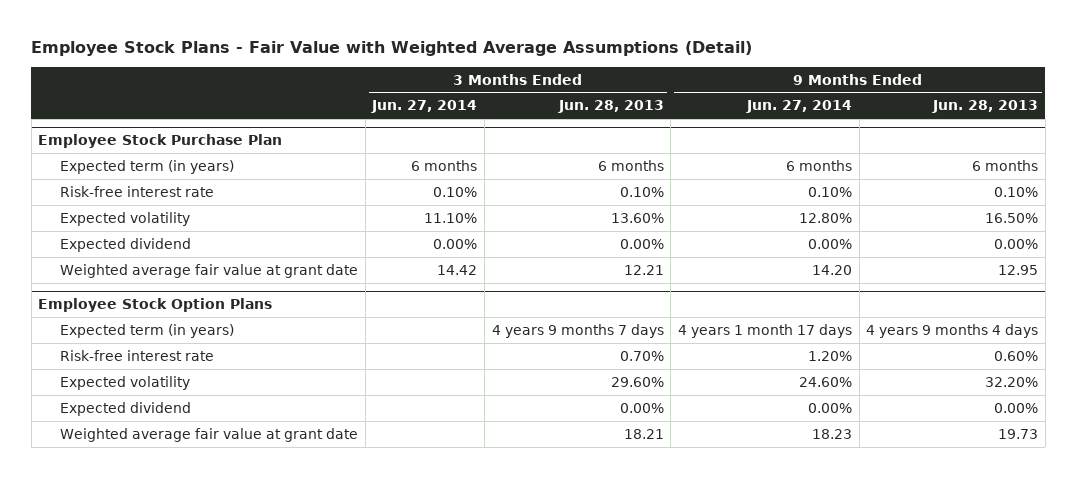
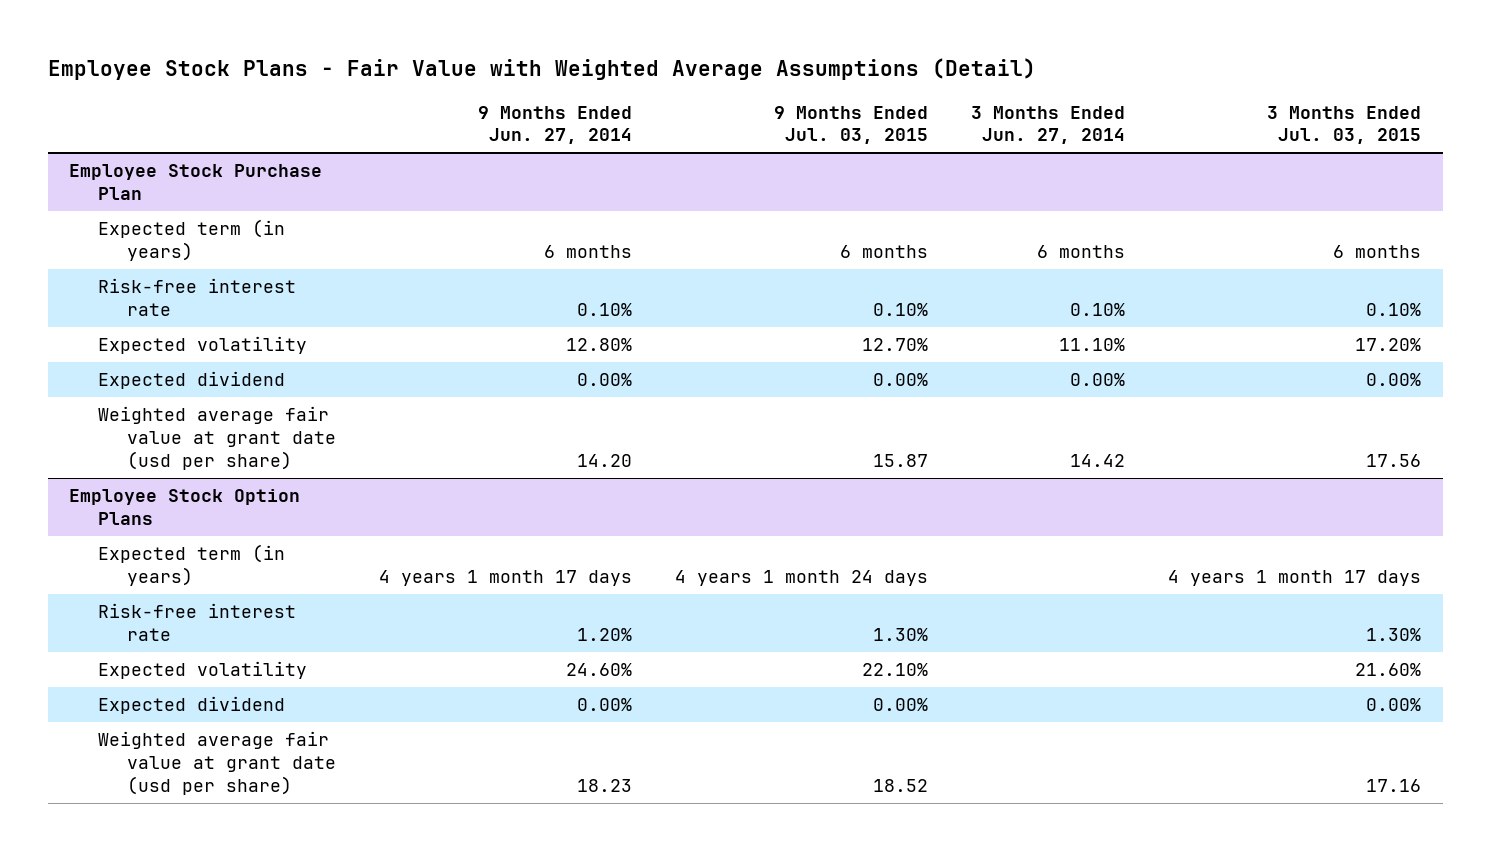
- | 3 Months Ended Jun. 27, 2014 | 3 Months Ended Jun. 28, 2013 | 9 Months Ended Jun. 27, 2014 | 9 Months Ended Jun. 28, 2013
+ | 9 Months Ended Jun. 27, 2014 | 9 Months Ended Jul. 03, 2015 | 3 Months Ended Jun. 27, 2014 | 3 Months Ended Jul. 03, 2015
@ Employee Stock Purchase Plan
- Weighted average fair value at grant date | 14.42 | 12.21 | 14.20 | 12.95
+ Weighted average fair value at grant date (usd per share) | 14.20 | 15.87 | 14.42 | 17.56
@ Employee Stock Option Plans
- Weighted average fair value at grant date | | 18.21 | 18.23 | 19.73
+ Weighted average fair value at grant date (usd per share) | 18.23 | 18.52 | | 17.16

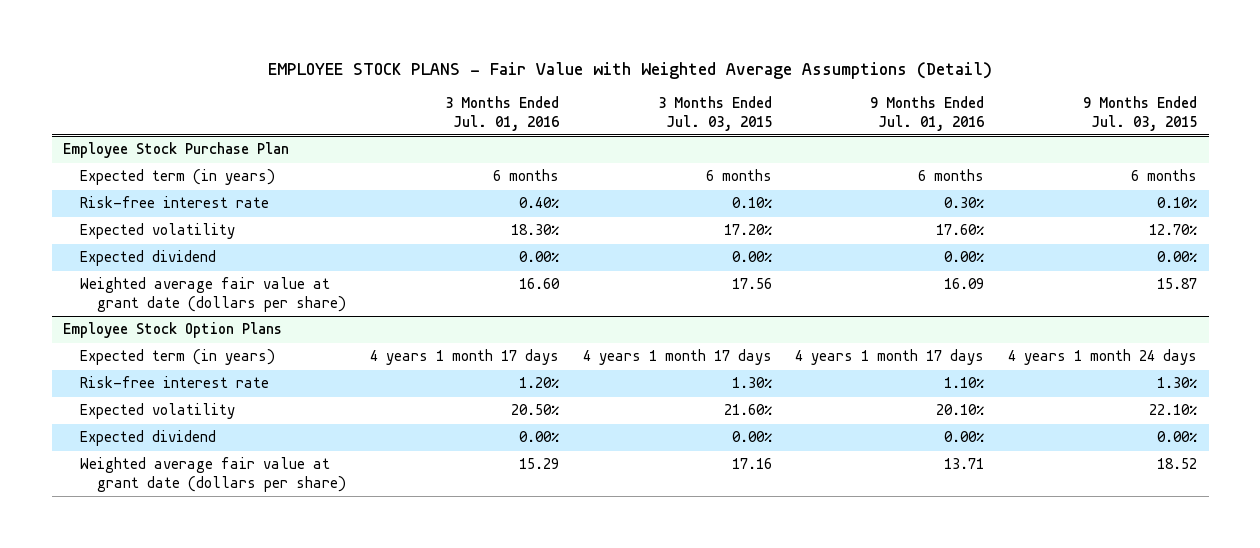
- Employee Stock Plans - Fair Value with Weighted Average Assumptions (Detail)
+ EMPLOYEE STOCK PLANS - Fair Value with Weighted Average Assumptions (Detail)
- | 9 Months Ended Jun. 27, 2014 | 9 Months Ended Jul. 03, 2015 | 3 Months Ended Jun. 27, 2014 | 3 Months Ended Jul. 03, 2015
+ | 3 Months Ended Jul. 01, 2016 | 3 Months Ended Jul. 03, 2015 | 9 Months Ended Jul. 01, 2016 | 9 Months Ended Jul. 03, 2015
@ Employee Stock Purchase Plan
- Weighted average fair value at grant date (usd per share) | 14.20 | 15.87 | 14.42 | 17.56
+ Weighted average fair value at grant date (dollars per share) | 16.60 | 17.56 | 16.09 | 15.87
@ Employee Stock Option Plans
- Weighted average fair value at grant date (usd per share) | 18.23 | 18.52 | | 17.16
+ Weighted average fair value at grant date (dollars per share) | 15.29 | 17.16 | 13.71 | 18.52

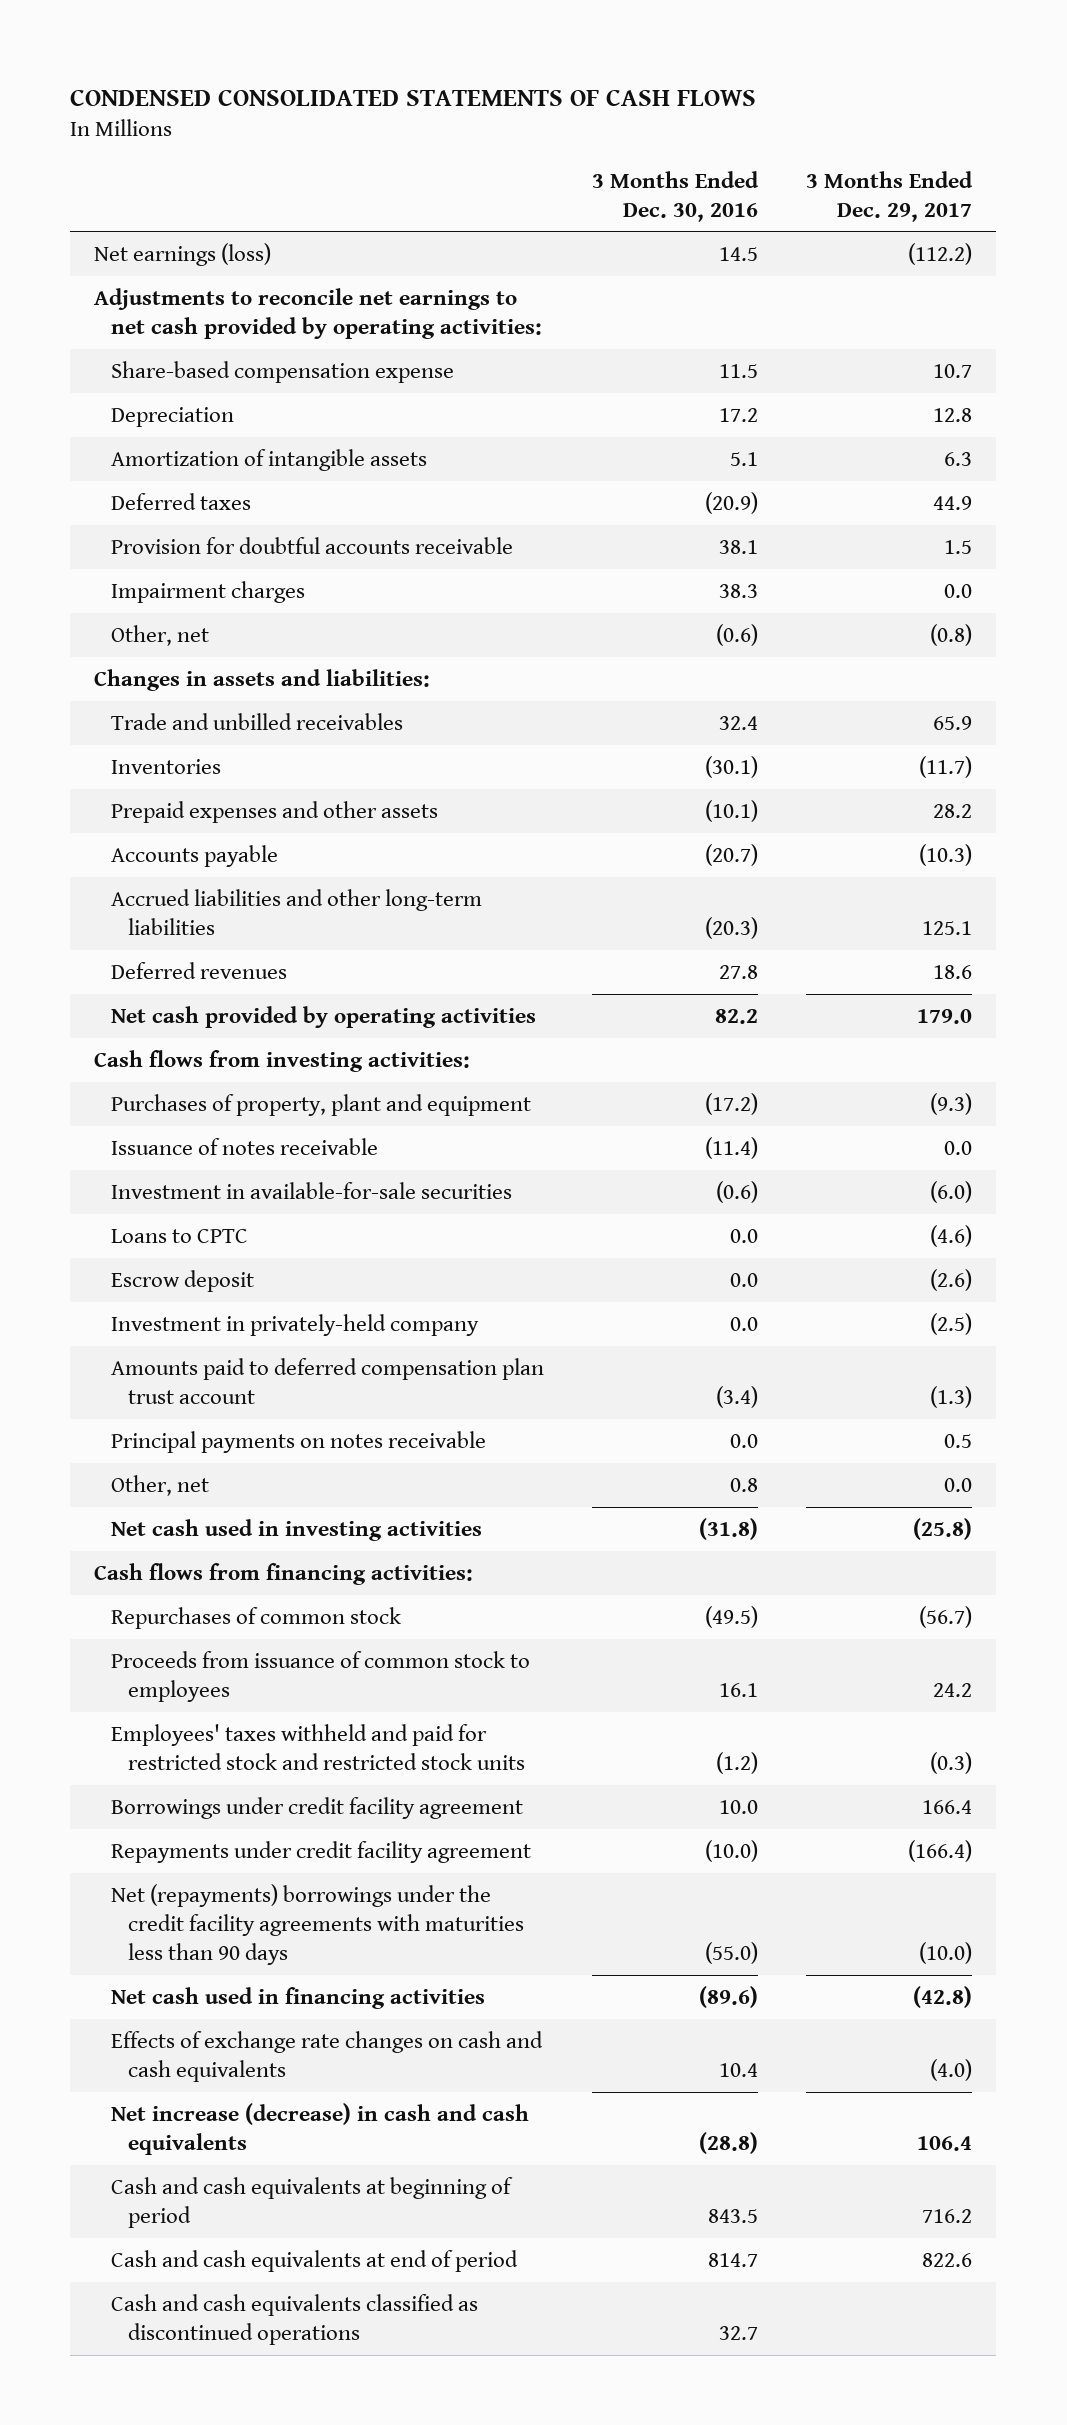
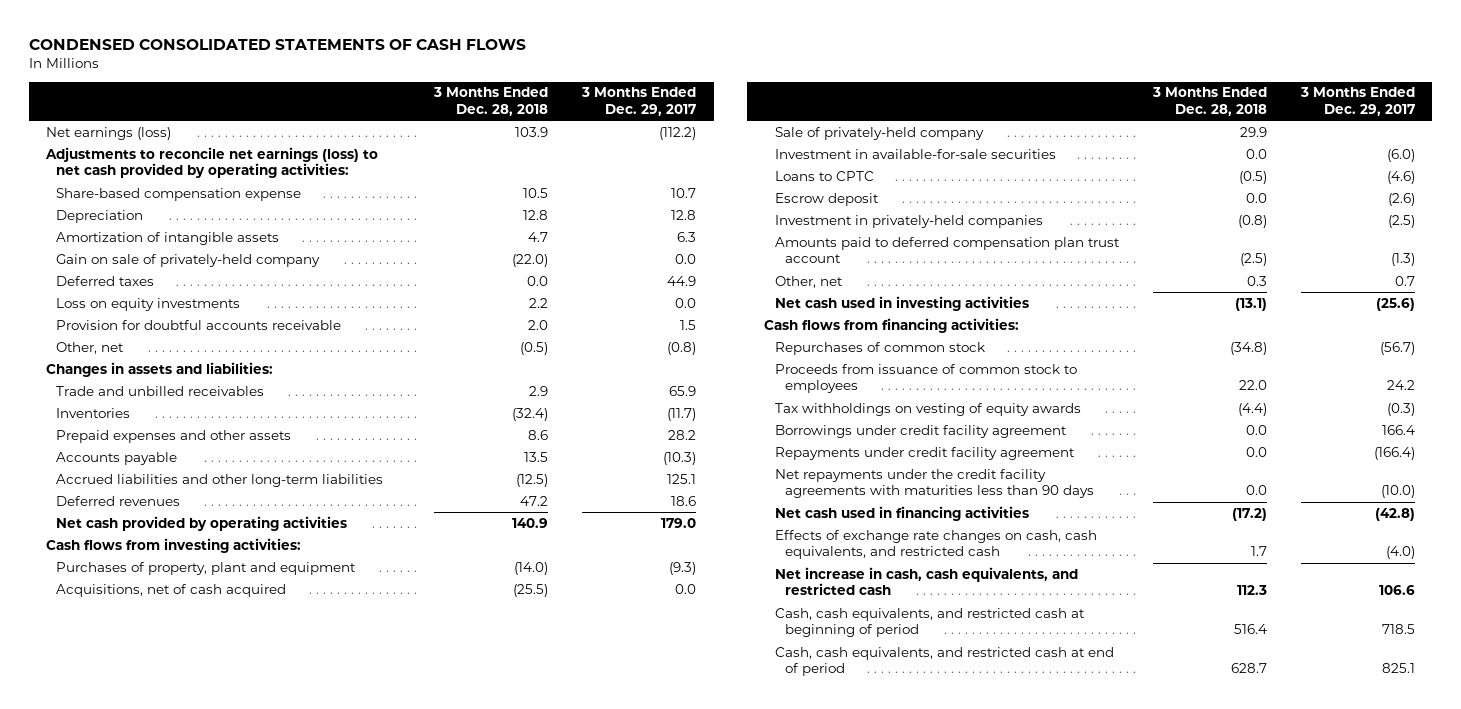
- | 3 Months Ended Dec. 30, 2016 | 3 Months Ended Dec. 29, 2017
+ | 3 Months Ended Dec. 28, 2018 | 3 Months Ended Dec. 29, 2017
- Adjustments to reconcile net earnings to net cash provided by operating activities:
+ Adjustments to reconcile net earnings (loss) to net cash provided by operating activities:
+ Gain on sale of privately-held company | (22.0) | 0.0
+ Loss on equity investments | 2.2 | 0.0
- Impairment charges | 38.3 | 0.0
- Issuance of notes receivable | (11.4) | 0.0
+ Acquisitions, net of cash acquired | (25.5) | 0.0
+ Sale of privately-held company | 29.9 |
- Investment in privately-held company | 0.0 | (2.5)
+ Investment in privately-held companies | (0.8) | (2.5)
- Principal payments on notes receivable | 0.0 | 0.5
- Other, net | 0.8 | 0.0
- Net cash used in investing activities | (31.8) | (25.8)
+ Other, net | 0.3 | 0.7
+ Net cash used in investing activities | (13.1) | (25.6)
- Employees' taxes withheld and paid for restricted stock and restricted stock units | (1.2) | (0.3)
+ Tax withholdings on vesting of equity awards | (4.4) | (0.3)
- Net (repayments) borrowings under the credit facility agreements with maturities less than 90 days | (55.0) | (10.0)
+ Net repayments under the credit facility agreements with maturities less than 90 days | 0.0 | (10.0)
- Effects of exchange rate changes on cash and cash equivalents | 10.4 | (4.0)
- Net increase (decrease) in cash and cash equivalents | (28.8) | 106.4
- Cash and cash equivalents at beginning of period | 843.5 | 716.2
- Cash and cash equivalents at end of period | 814.7 | 822.6
- Cash and cash equivalents classified as discontinued operations | 32.7 |
+ Effects of exchange rate changes on cash, cash equivalents, and restricted cash | 1.7 | (4.0)
+ Net increase in cash, cash equivalents, and restricted cash | 112.3 | 106.6
+ Cash, cash equivalents, and restricted cash at beginning of period | 516.4 | 718.5
+ Cash, cash equivalents, and restricted cash at end of period | 628.7 | 825.1

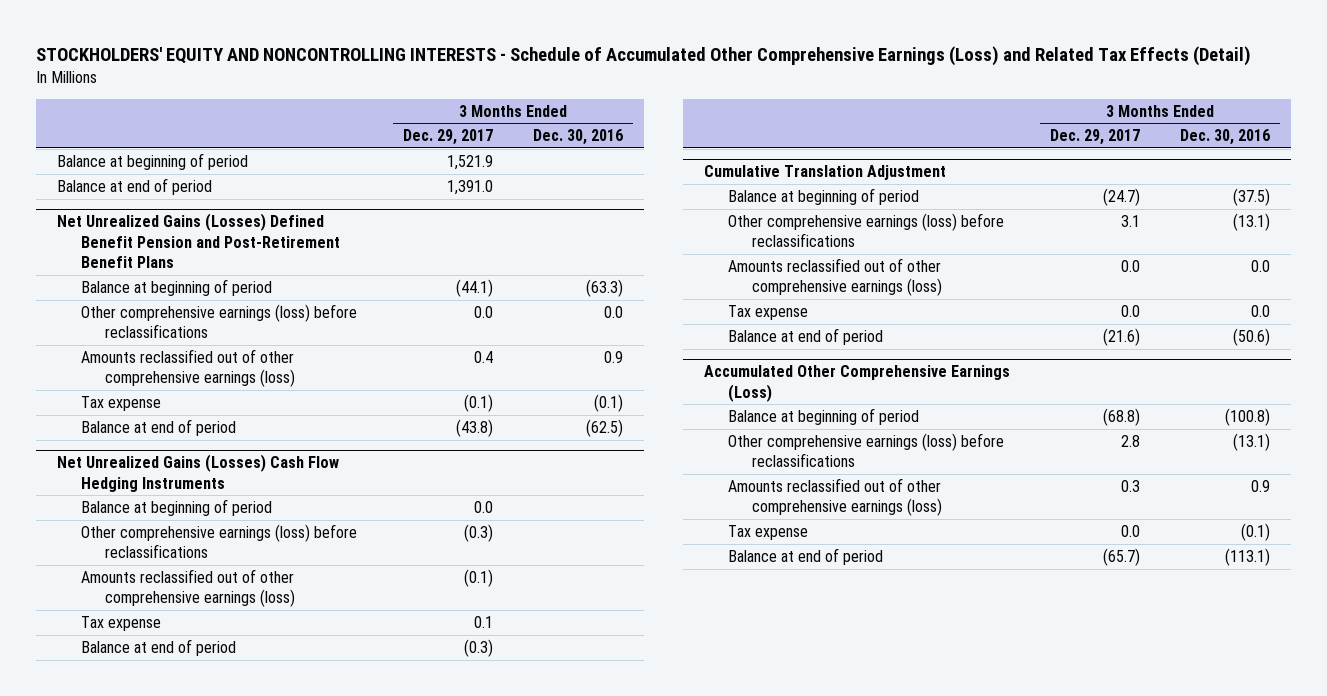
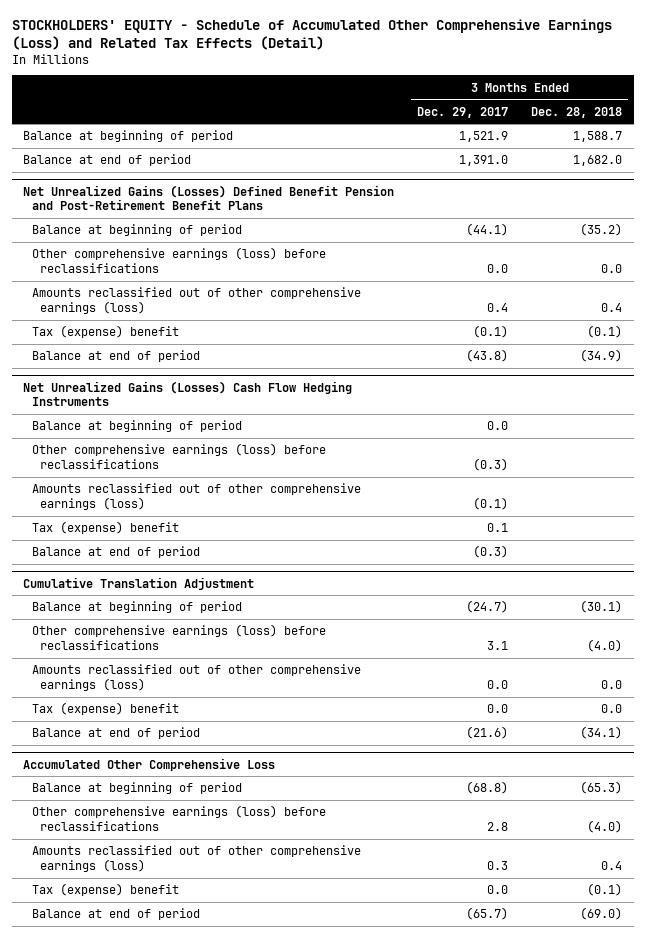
- STOCKHOLDERS' EQUITY AND NONCONTROLLING INTERESTS - Schedule of Accumulated Other Comprehensive Earnings (Loss) and Related Tax Effects (Detail)
+ STOCKHOLDERS' EQUITY - Schedule of Accumulated Other Comprehensive Earnings (Loss) and Related Tax Effects (Detail)
- | 3 Months Ended Dec. 29, 2017 | 3 Months Ended Dec. 30, 2016
+ | 3 Months Ended Dec. 29, 2017 | 3 Months Ended Dec. 28, 2018
@ Net Unrealized Gains (Losses) Defined Benefit Pension and Post-Retirement Benefit Plans
- Tax expense | (0.1) | (0.1)
+ Tax (expense) benefit | (0.1) | (0.1)
@ Net Unrealized Gains (Losses) Cash Flow Hedging Instruments
- Tax expense | 0.1 |
+ Tax (expense) benefit | 0.1 |
@ Cumulative Translation Adjustment
- Tax expense | 0.0 | 0.0
+ Tax (expense) benefit | 0.0 | 0.0
- Accumulated Other Comprehensive Earnings (Loss)
+ Accumulated Other Comprehensive Loss
- Tax expense | 0.0 | (0.1)
+ Tax (expense) benefit | 0.0 | (0.1)

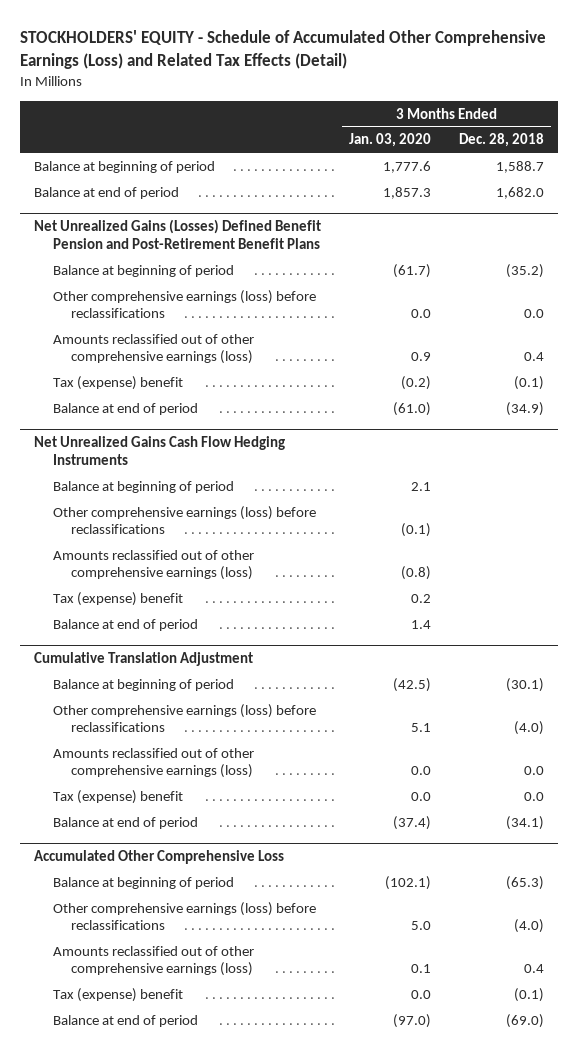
- | 3 Months Ended Dec. 29, 2017 | 3 Months Ended Dec. 28, 2018
+ | 3 Months Ended Jan. 03, 2020 | 3 Months Ended Dec. 28, 2018
- Net Unrealized Gains (Losses) Cash Flow Hedging Instruments
+ Net Unrealized Gains Cash Flow Hedging Instruments

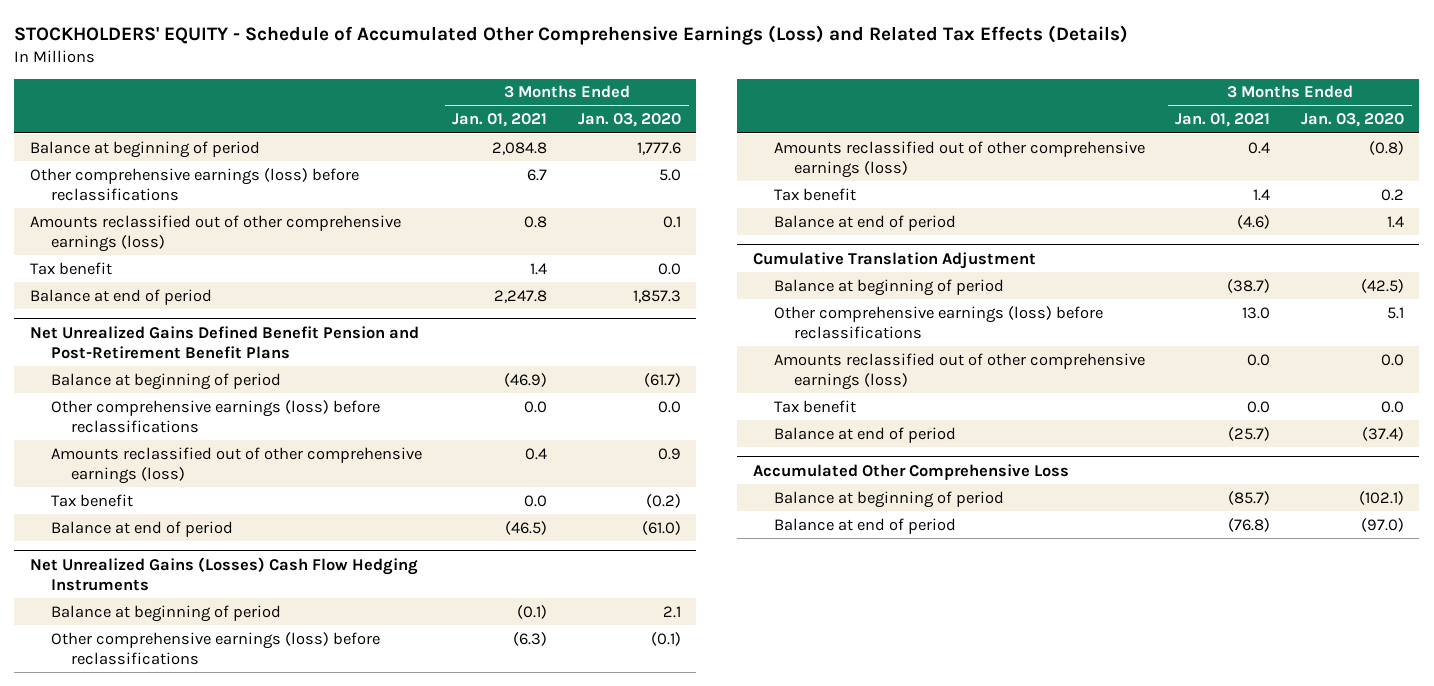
- STOCKHOLDERS' EQUITY - Schedule of Accumulated Other Comprehensive Earnings (Loss) and Related Tax Effects (Detail)
+ STOCKHOLDERS' EQUITY - Schedule of Accumulated Other Comprehensive Earnings (Loss) and Related Tax Effects (Details)
- | 3 Months Ended Jan. 03, 2020 | 3 Months Ended Dec. 28, 2018
+ | 3 Months Ended Jan. 01, 2021 | 3 Months Ended Jan. 03, 2020
+ Other comprehensive earnings (loss) before reclassifications | 6.7 | 5.0
+ Amounts reclassified out of other comprehensive earnings (loss) | 0.8 | 0.1
+ Tax benefit | 1.4 | 0.0
- Net Unrealized Gains (Losses) Defined Benefit Pension and Post-Retirement Benefit Plans
+ Net Unrealized Gains Defined Benefit Pension and Post-Retirement Benefit Plans
- Tax (expense) benefit | (0.2) | (0.1)
+ Tax benefit | 0.0 | (0.2)
- Net Unrealized Gains Cash Flow Hedging Instruments
+ Net Unrealized Gains (Losses) Cash Flow Hedging Instruments
- Tax (expense) benefit | 0.2 |
+ Tax benefit | 1.4 | 0.2
@ Cumulative Translation Adjustment
- Tax (expense) benefit | 0.0 | 0.0
+ Tax benefit | 0.0 | 0.0
@ Accumulated Other Comprehensive Loss
- Other comprehensive earnings (loss) before reclassifications | 5.0 | (4.0)
- Amounts reclassified out of other comprehensive earnings (loss) | 0.1 | 0.4
- Tax (expense) benefit | 0.0 | (0.1)

